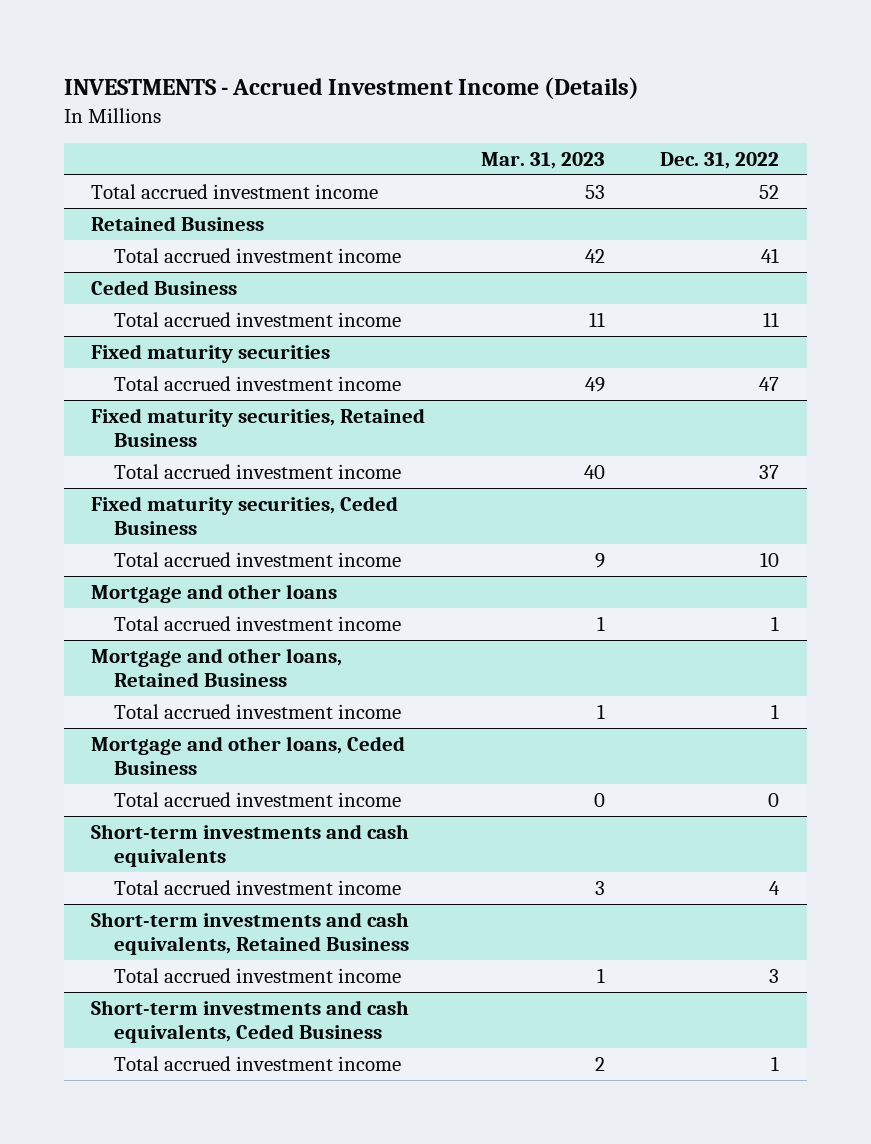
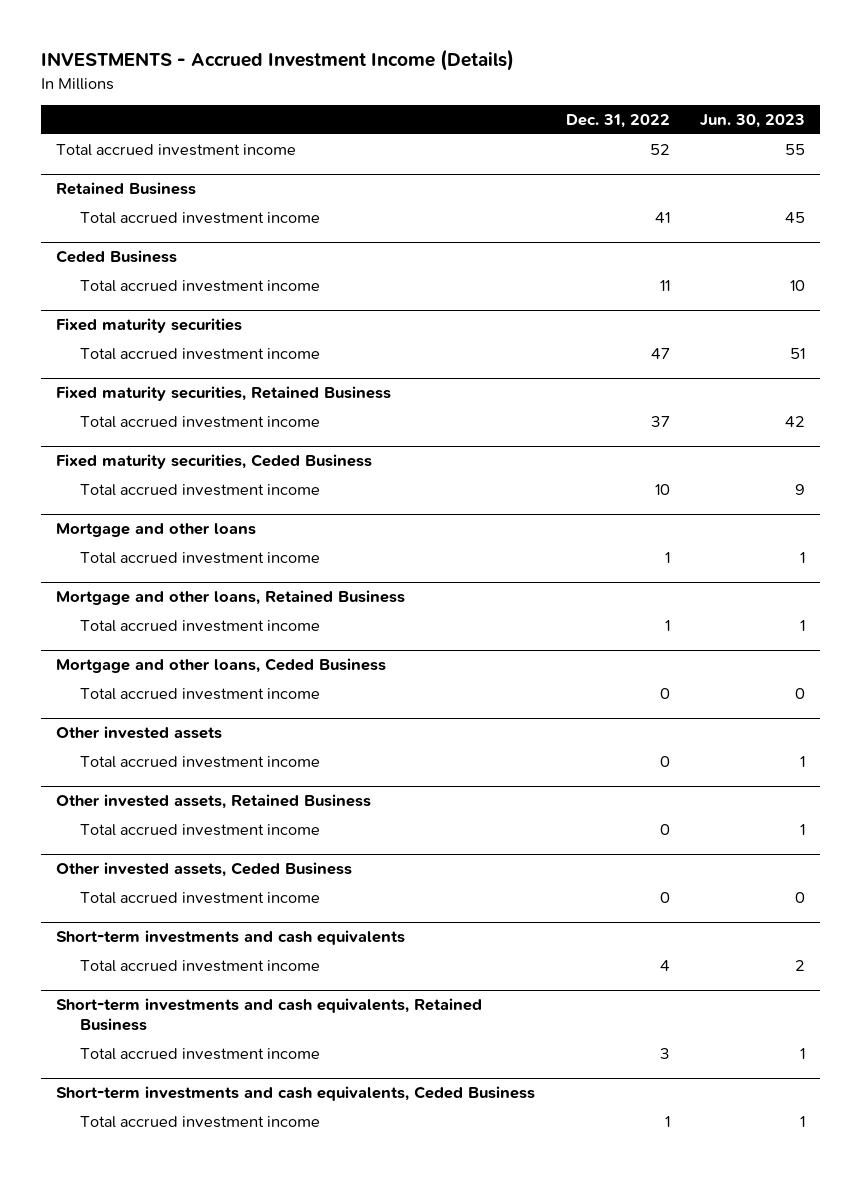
- | Mar. 31, 2023 | Dec. 31, 2022
+ | Dec. 31, 2022 | Jun. 30, 2023
+ Other invested assets
+ Total accrued investment income | 0 | 1
+ Other invested assets, Retained Business
+ Total accrued investment income | 0 | 1
+ Other invested assets, Ceded Business
+ Total accrued investment income | 0 | 0

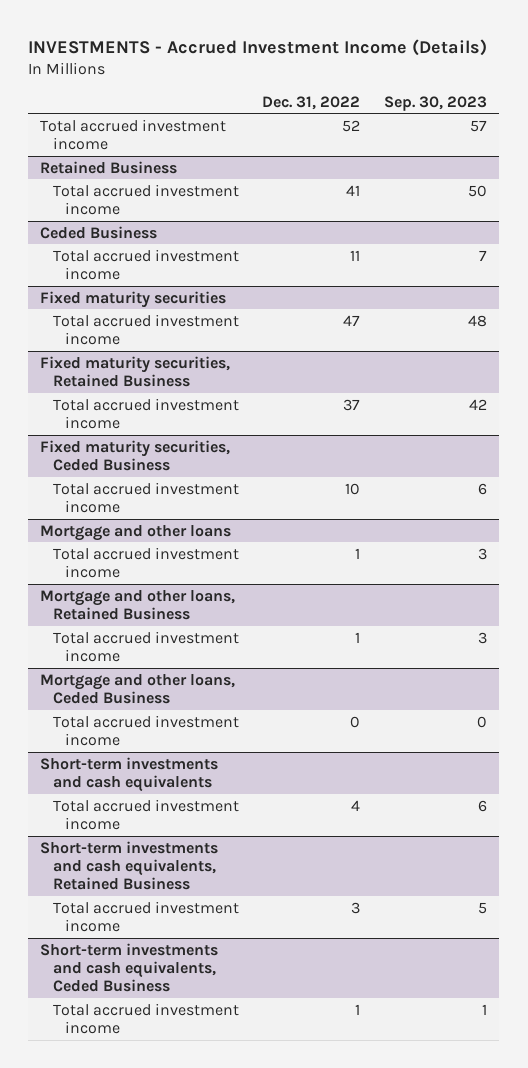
- | Dec. 31, 2022 | Jun. 30, 2023
+ | Dec. 31, 2022 | Sep. 30, 2023
- Other invested assets
- Total accrued investment income | 0 | 1
- Other invested assets, Retained Business
- Total accrued investment income | 0 | 1
- Other invested assets, Ceded Business
- Total accrued investment income | 0 | 0

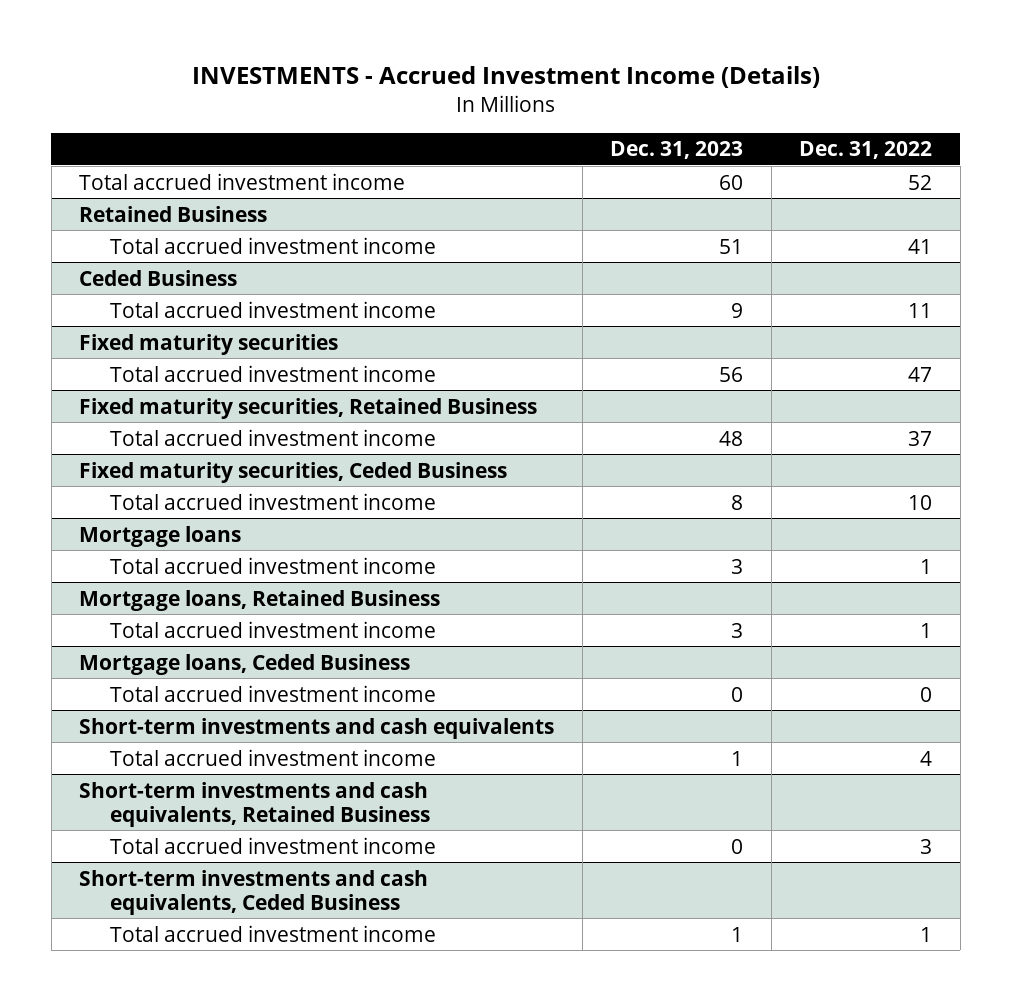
- | Dec. 31, 2022 | Sep. 30, 2023
+ | Dec. 31, 2023 | Dec. 31, 2022
- Mortgage and other loans
+ Mortgage loans
- Mortgage and other loans, Retained Business
+ Mortgage loans, Retained Business
- Mortgage and other loans, Ceded Business
+ Mortgage loans, Ceded Business

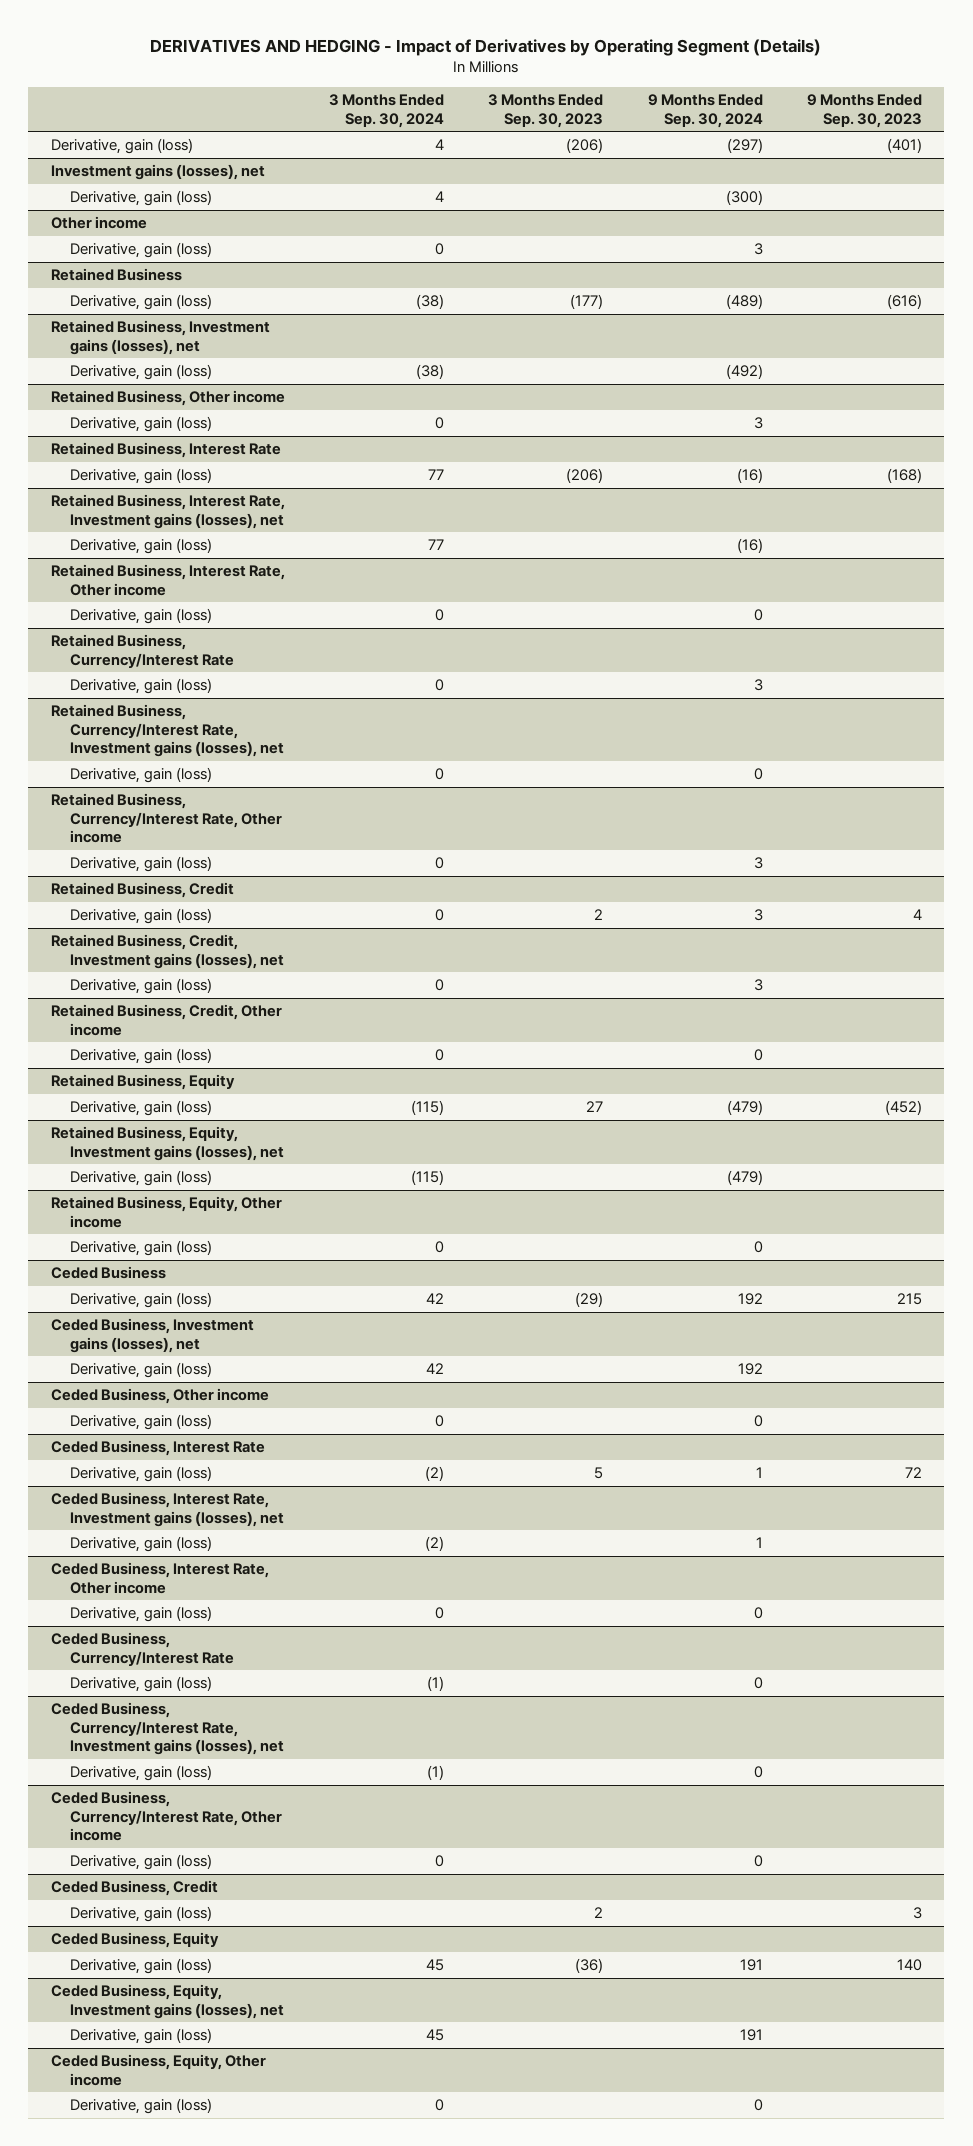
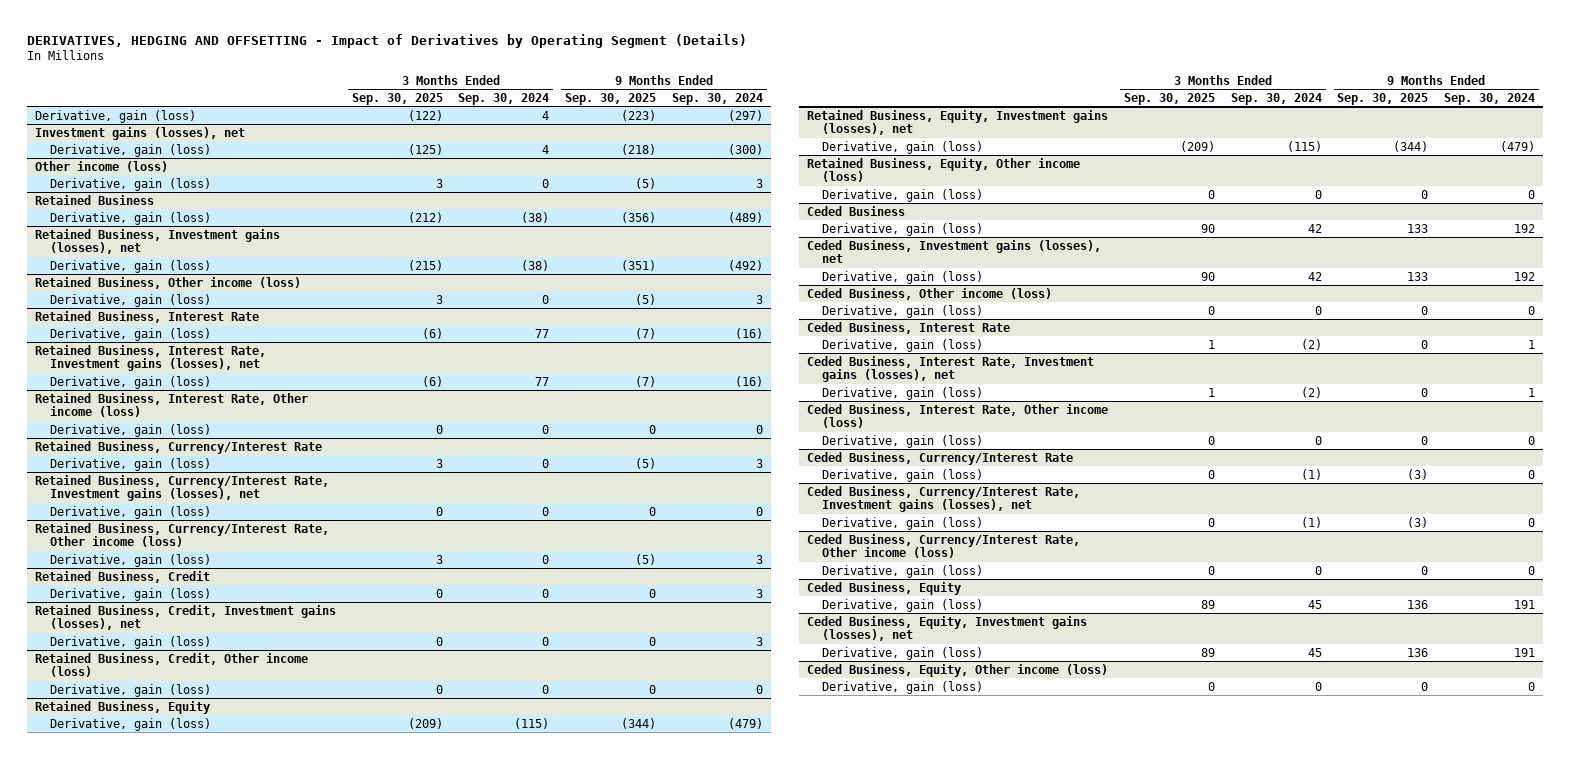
- DERIVATIVES AND HEDGING - Impact of Derivatives by Operating Segment (Details)
+ DERIVATIVES, HEDGING AND OFFSETTING - Impact of Derivatives by Operating Segment (Details)
- | 3 Months Ended Sep. 30, 2024 | 3 Months Ended Sep. 30, 2023 | 9 Months Ended Sep. 30, 2024 | 9 Months Ended Sep. 30, 2023
+ | 3 Months Ended Sep. 30, 2025 | 3 Months Ended Sep. 30, 2024 | 9 Months Ended Sep. 30, 2025 | 9 Months Ended Sep. 30, 2024
- Other income
+ Other income (loss)
- Retained Business, Other income
+ Retained Business, Other income (loss)
- Retained Business, Interest Rate, Other income
+ Retained Business, Interest Rate, Other income (loss)
- Retained Business, Currency/Interest Rate, Other income
+ Retained Business, Currency/Interest Rate, Other income (loss)
- Retained Business, Credit, Other income
+ Retained Business, Credit, Other income (loss)
- Retained Business, Equity, Other income
+ Retained Business, Equity, Other income (loss)
- Ceded Business, Other income
+ Ceded Business, Other income (loss)
- Ceded Business, Interest Rate, Other income
+ Ceded Business, Interest Rate, Other income (loss)
- Ceded Business, Currency/Interest Rate, Other income
+ Ceded Business, Currency/Interest Rate, Other income (loss)
- Ceded Business, Credit
- Derivative, gain (loss) | | 2 | | 3
- Ceded Business, Equity, Other income
+ Ceded Business, Equity, Other income (loss)

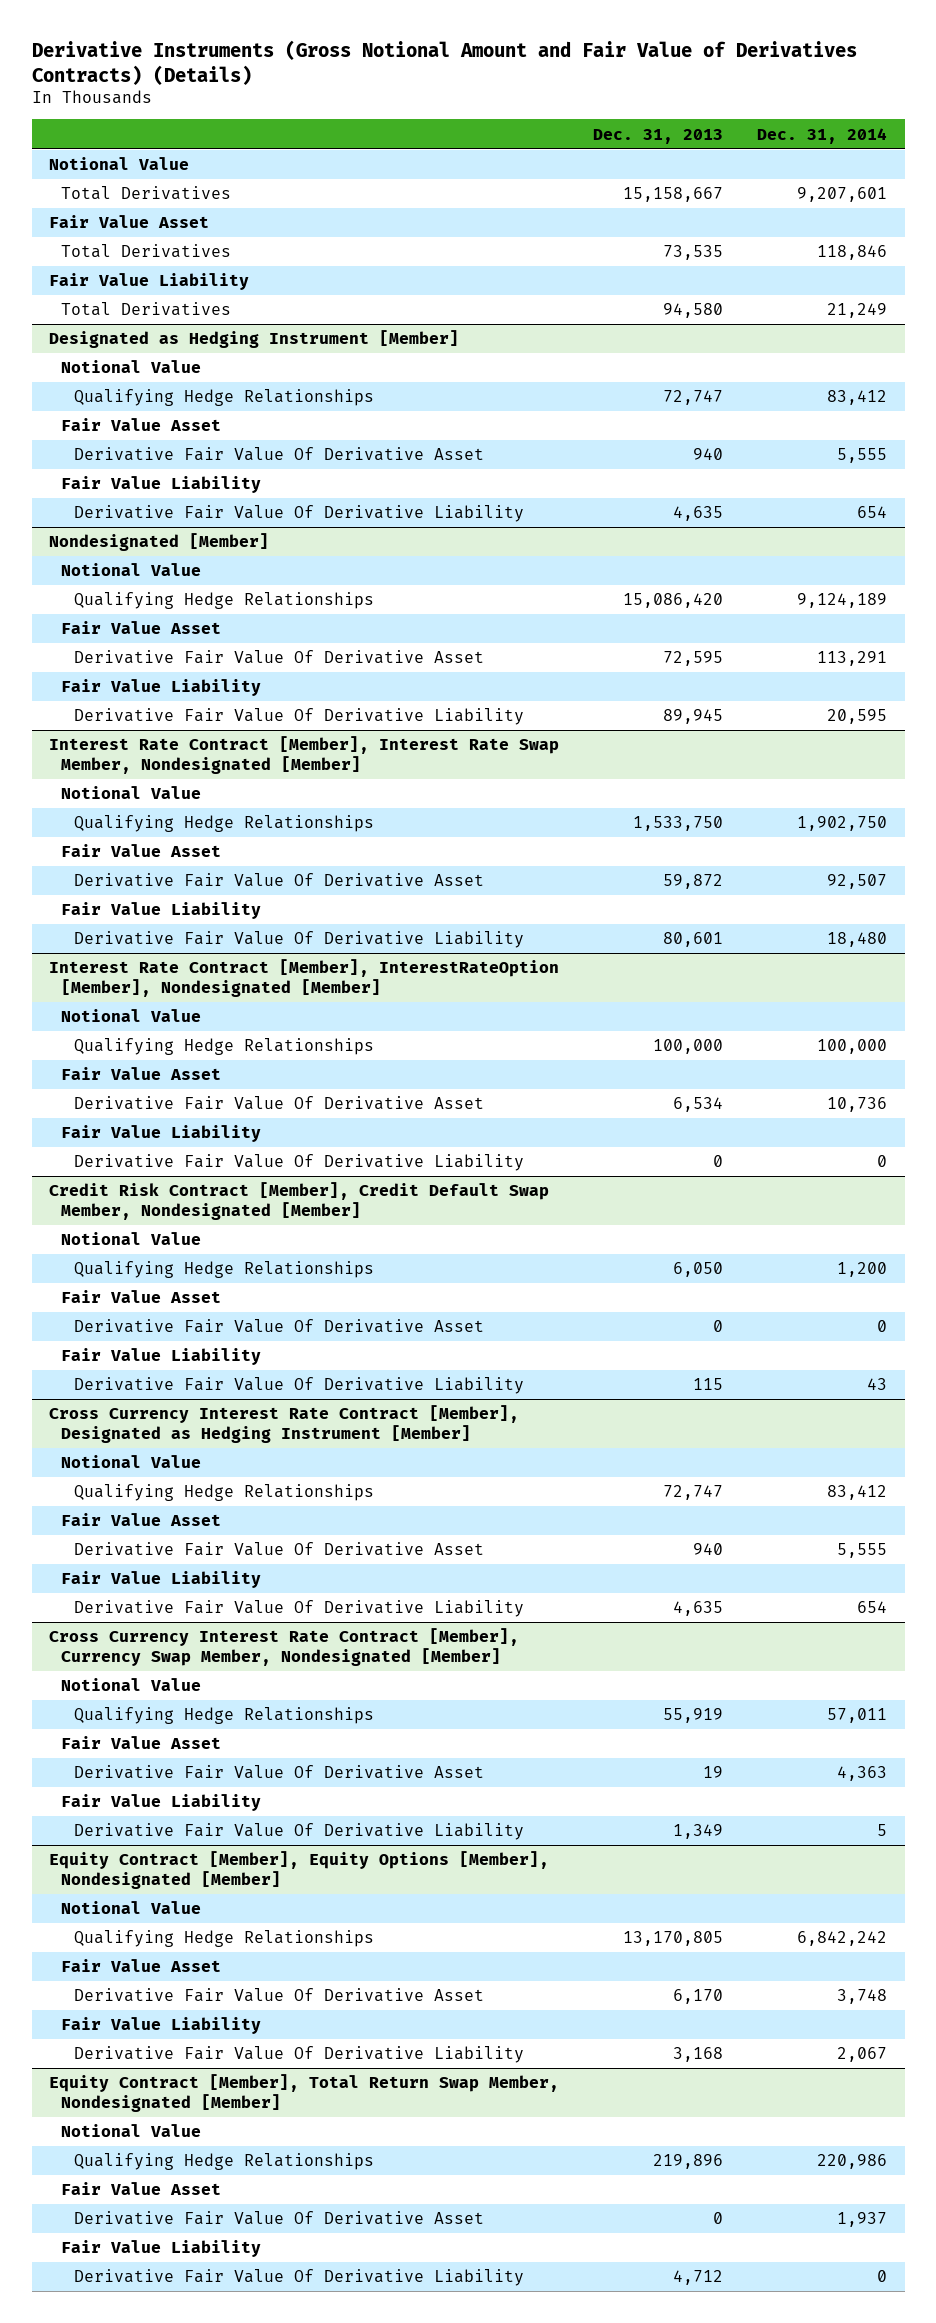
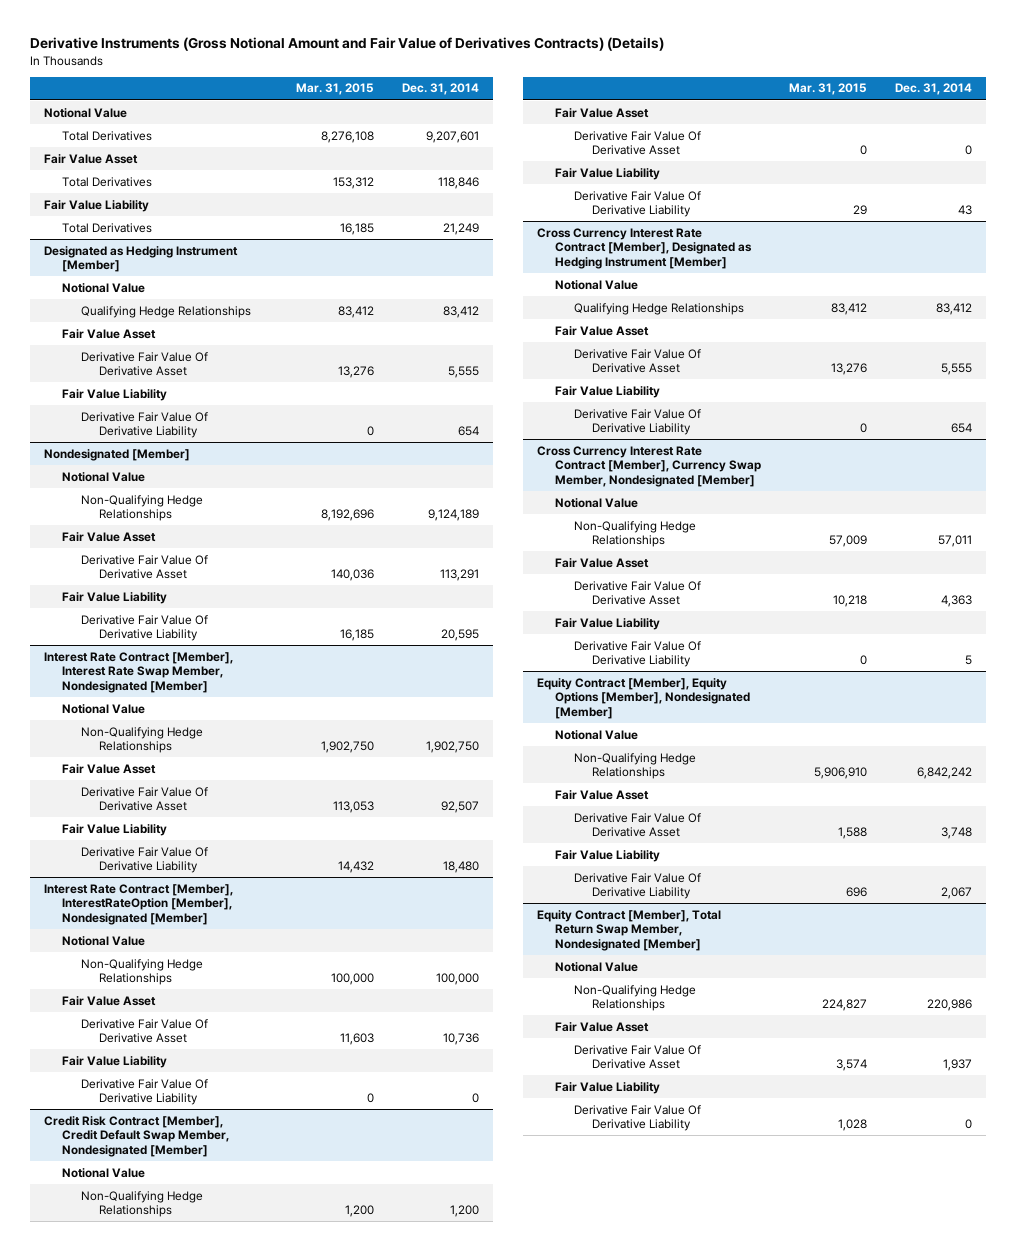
- | Dec. 31, 2013 | Dec. 31, 2014
+ | Mar. 31, 2015 | Dec. 31, 2014
@ Nondesignated [Member]
- Qualifying Hedge Relationships | 15,086,420 | 9,124,189
+ Non-Qualifying Hedge Relationships | 8,192,696 | 9,124,189
@ Interest Rate Contract [Member], Interest Rate Swap Member, Nondesignated [Member]
- Qualifying Hedge Relationships | 1,533,750 | 1,902,750
+ Non-Qualifying Hedge Relationships | 1,902,750 | 1,902,750
@ Interest Rate Contract [Member], InterestRateOption [Member], Nondesignated [Member]
- Qualifying Hedge Relationships | 100,000 | 100,000
+ Non-Qualifying Hedge Relationships | 100,000 | 100,000
@ Credit Risk Contract [Member], Credit Default Swap Member, Nondesignated [Member]
- Qualifying Hedge Relationships | 6,050 | 1,200
+ Non-Qualifying Hedge Relationships | 1,200 | 1,200
@ Cross Currency Interest Rate Contract [Member], Currency Swap Member, Nondesignated [Member]
- Qualifying Hedge Relationships | 55,919 | 57,011
+ Non-Qualifying Hedge Relationships | 57,009 | 57,011
@ Equity Contract [Member], Equity Options [Member], Nondesignated [Member]
- Qualifying Hedge Relationships | 13,170,805 | 6,842,242
+ Non-Qualifying Hedge Relationships | 5,906,910 | 6,842,242
@ Equity Contract [Member], Total Return Swap Member, Nondesignated [Member]
- Qualifying Hedge Relationships | 219,896 | 220,986
+ Non-Qualifying Hedge Relationships | 224,827 | 220,986

